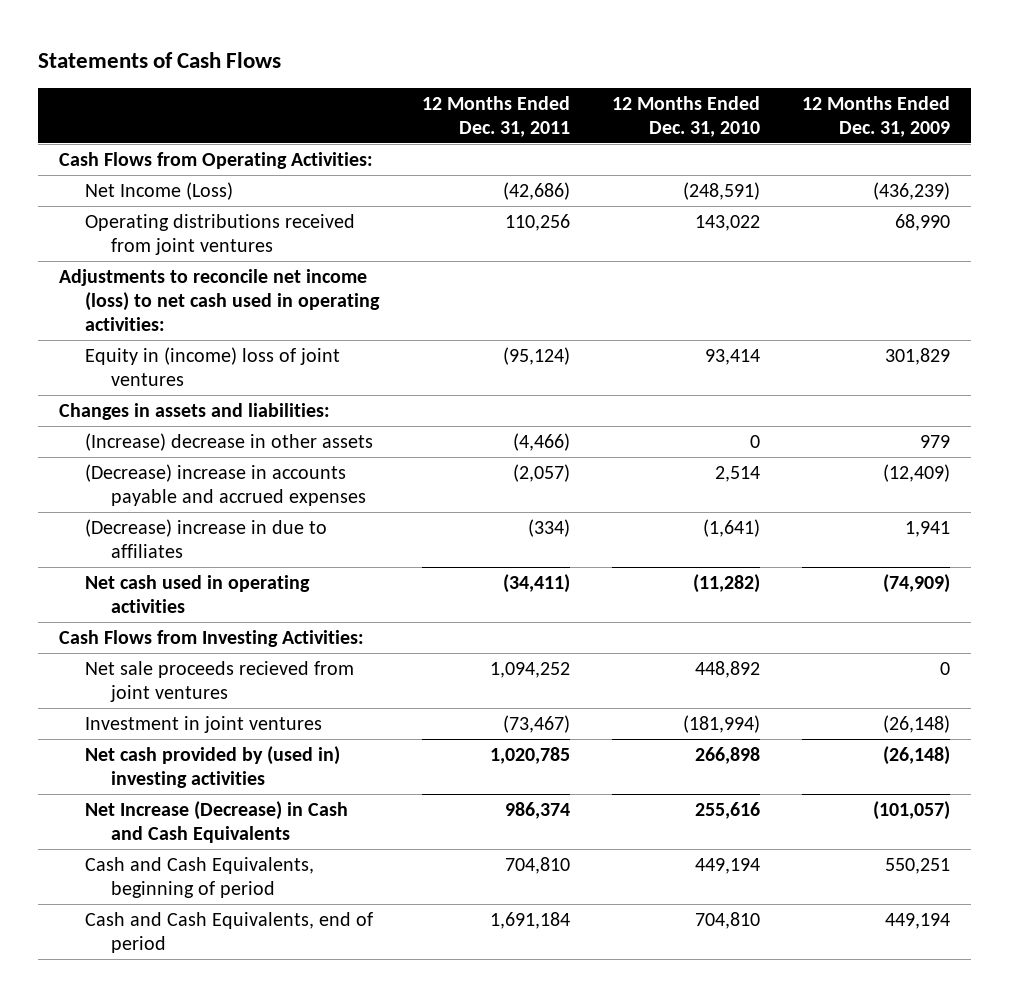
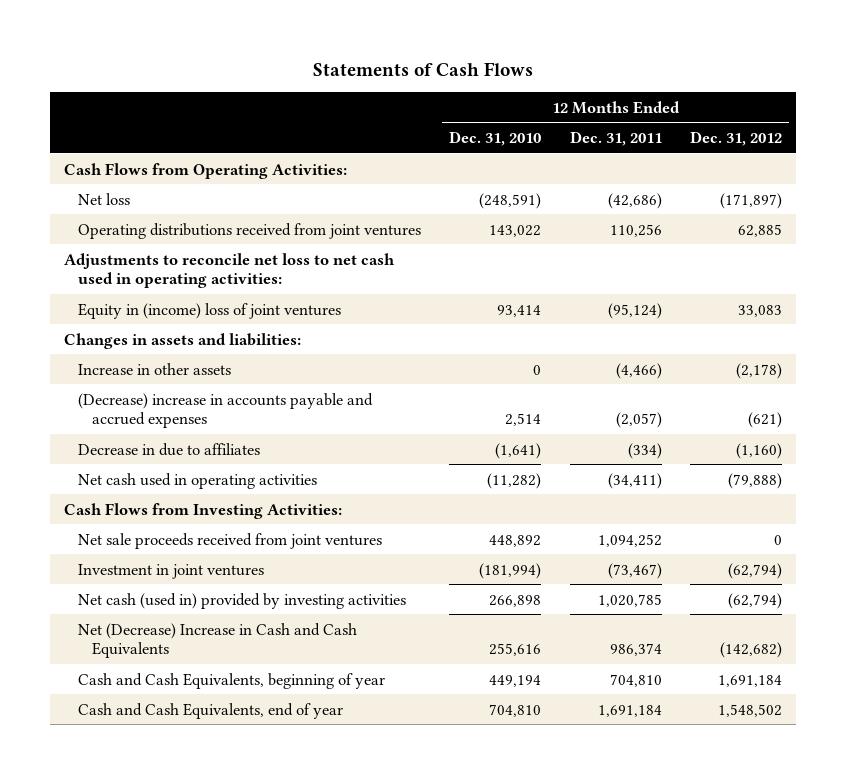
- | 12 Months Ended Dec. 31, 2011 | 12 Months Ended Dec. 31, 2010 | 12 Months Ended Dec. 31, 2009
+ | 12 Months Ended Dec. 31, 2010 | 12 Months Ended Dec. 31, 2011 | 12 Months Ended Dec. 31, 2012
- Net Income (Loss) | (42,686) | (248,591) | (436,239)
+ Net loss | (248,591) | (42,686) | (171,897)
- Adjustments to reconcile net income (loss) to net cash used in operating activities:
+ Adjustments to reconcile net loss to net cash used in operating activities:
- (Increase) decrease in other assets | (4,466) | 0 | 979
+ Increase in other assets | 0 | (4,466) | (2,178)
- (Decrease) increase in due to affiliates | (334) | (1,641) | 1,941
+ Decrease in due to affiliates | (1,641) | (334) | (1,160)
- Net sale proceeds recieved from joint ventures | 1,094,252 | 448,892 | 0
+ Net sale proceeds received from joint ventures | 448,892 | 1,094,252 | 0
- Net cash provided by (used in) investing activities | 1,020,785 | 266,898 | (26,148)
- Net Increase (Decrease) in Cash and Cash Equivalents | 986,374 | 255,616 | (101,057)
- Cash and Cash Equivalents, beginning of period | 704,810 | 449,194 | 550,251
- Cash and Cash Equivalents, end of period | 1,691,184 | 704,810 | 449,194
+ Net cash (used in) provided by investing activities | 266,898 | 1,020,785 | (62,794)
+ Net (Decrease) Increase in Cash and Cash Equivalents | 255,616 | 986,374 | (142,682)
+ Cash and Cash Equivalents, beginning of year | 449,194 | 704,810 | 1,691,184
+ Cash and Cash Equivalents, end of year | 704,810 | 1,691,184 | 1,548,502

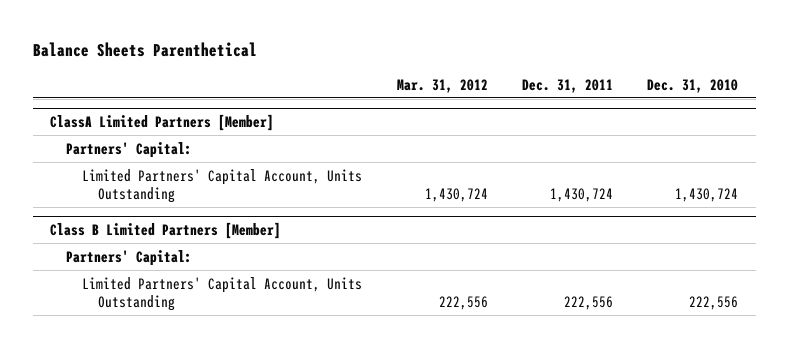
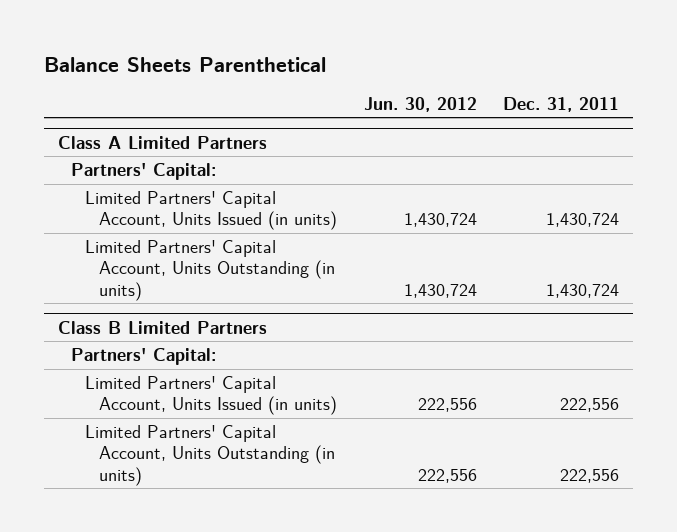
- | Mar. 31, 2012 | Dec. 31, 2011 | Dec. 31, 2010
+ | Jun. 30, 2012 | Dec. 31, 2011
- ClassA Limited Partners [Member]
+ Class A Limited Partners
- Limited Partners' Capital Account, Units Outstanding | 1,430,724 | 1,430,724 | 1,430,724
- Class B Limited Partners [Member]
+ Limited Partners' Capital Account, Units Issued (in units) | 1,430,724 | 1,430,724
+ Limited Partners' Capital Account, Units Outstanding (in units) | 1,430,724 | 1,430,724
+ Class B Limited Partners
- Limited Partners' Capital Account, Units Outstanding | 222,556 | 222,556 | 222,556
+ Limited Partners' Capital Account, Units Issued (in units) | 222,556 | 222,556
+ Limited Partners' Capital Account, Units Outstanding (in units) | 222,556 | 222,556

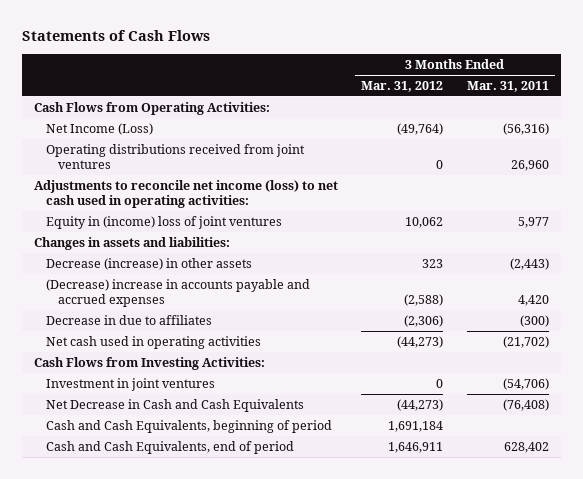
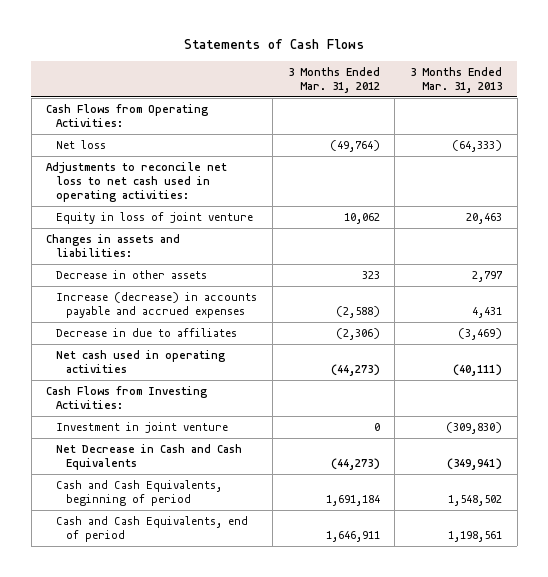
- | 3 Months Ended Mar. 31, 2012 | 3 Months Ended Mar. 31, 2011
+ | 3 Months Ended Mar. 31, 2012 | 3 Months Ended Mar. 31, 2013
- Net Income (Loss) | (49,764) | (56,316)
- Operating distributions received from joint ventures | 0 | 26,960
- Adjustments to reconcile net income (loss) to net cash used in operating activities:
- Equity in (income) loss of joint ventures | 10,062 | 5,977
+ Net loss | (49,764) | (64,333)
+ Adjustments to reconcile net loss to net cash used in operating activities:
+ Equity in loss of joint venture | 10,062 | 20,463
- Decrease (increase) in other assets | 323 | (2,443)
- (Decrease) increase in accounts payable and accrued expenses | (2,588) | 4,420
+ Decrease in other assets | 323 | 2,797
+ Increase (decrease) in accounts payable and accrued expenses | (2,588) | 4,431
- Investment in joint ventures | 0 | (54,706)
+ Investment in joint venture | 0 | (309,830)

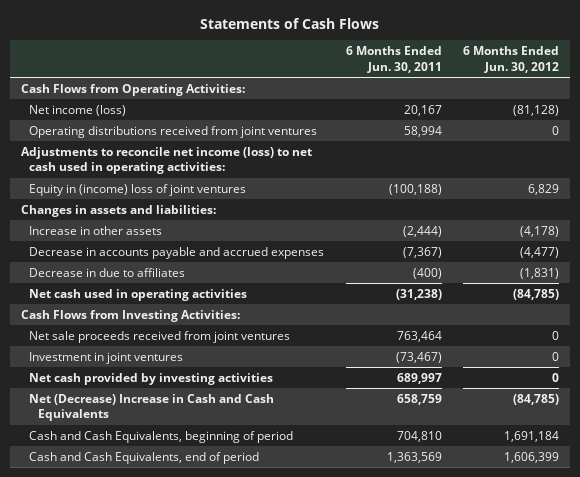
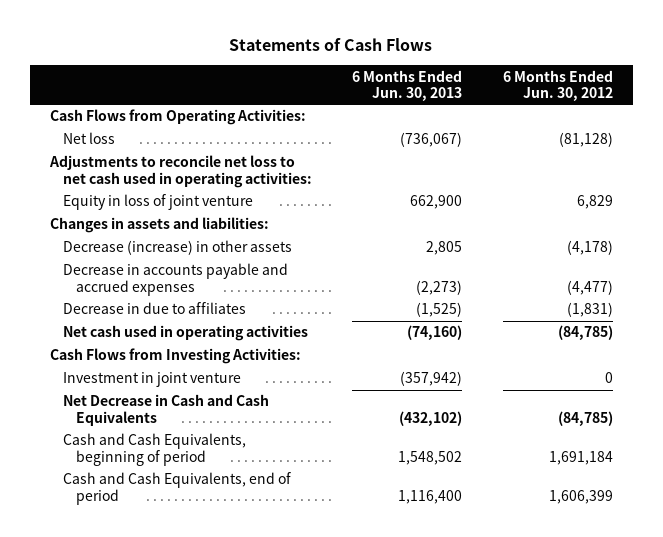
- | 6 Months Ended Jun. 30, 2011 | 6 Months Ended Jun. 30, 2012
+ | 6 Months Ended Jun. 30, 2013 | 6 Months Ended Jun. 30, 2012
- Net income (loss) | 20,167 | (81,128)
- Operating distributions received from joint ventures | 58,994 | 0
- Adjustments to reconcile net income (loss) to net cash used in operating activities:
- Equity in (income) loss of joint ventures | (100,188) | 6,829
+ Net loss | (736,067) | (81,128)
+ Adjustments to reconcile net loss to net cash used in operating activities:
+ Equity in loss of joint venture | 662,900 | 6,829
- Increase in other assets | (2,444) | (4,178)
+ Decrease (increase) in other assets | 2,805 | (4,178)
- Net sale proceeds received from joint ventures | 763,464 | 0
- Investment in joint ventures | (73,467) | 0
- Net cash provided by investing activities | 689,997 | 0
- Net (Decrease) Increase in Cash and Cash Equivalents | 658,759 | (84,785)
+ Investment in joint venture | (357,942) | 0
+ Net Decrease in Cash and Cash Equivalents | (432,102) | (84,785)

